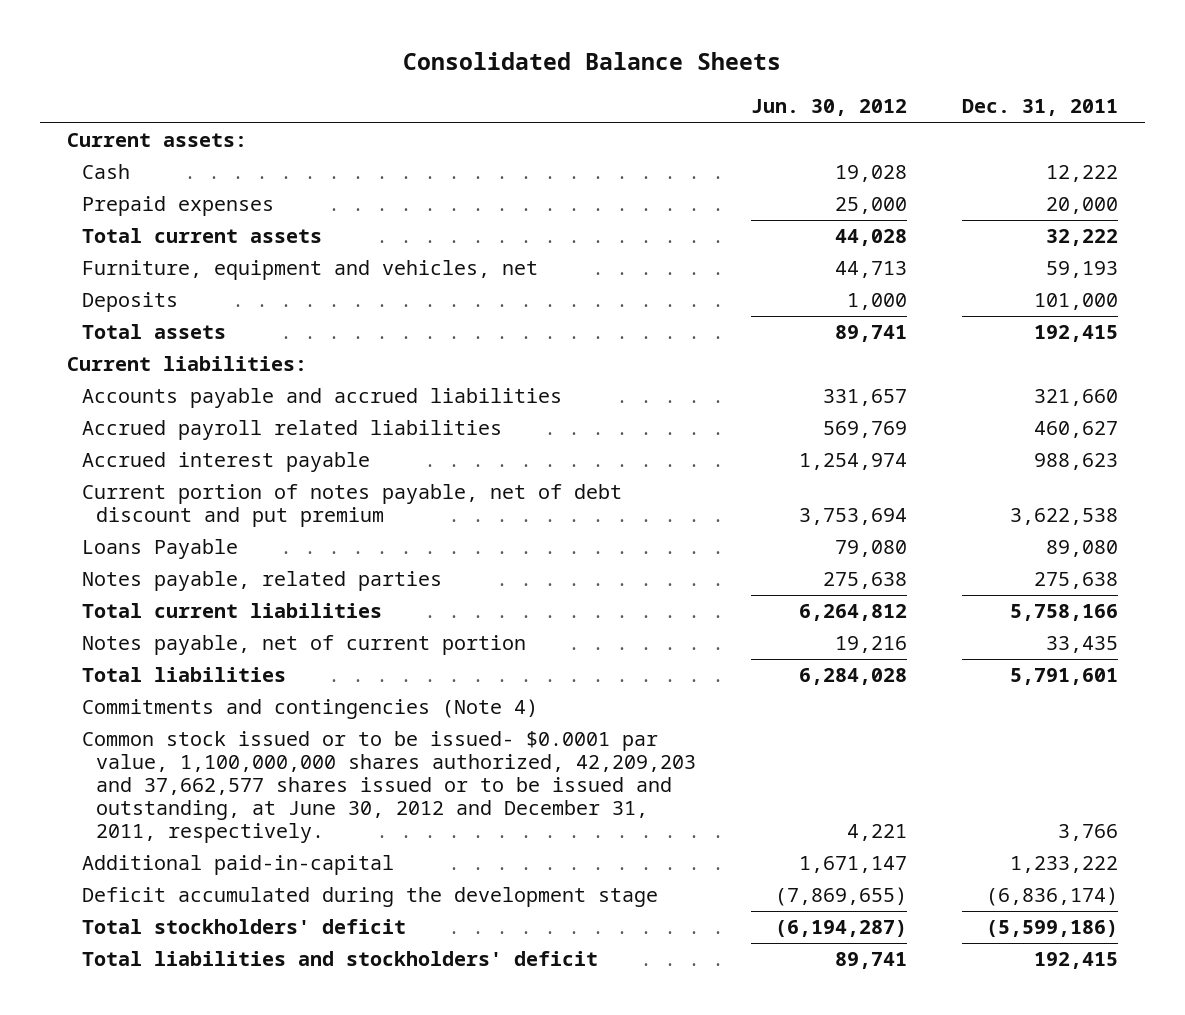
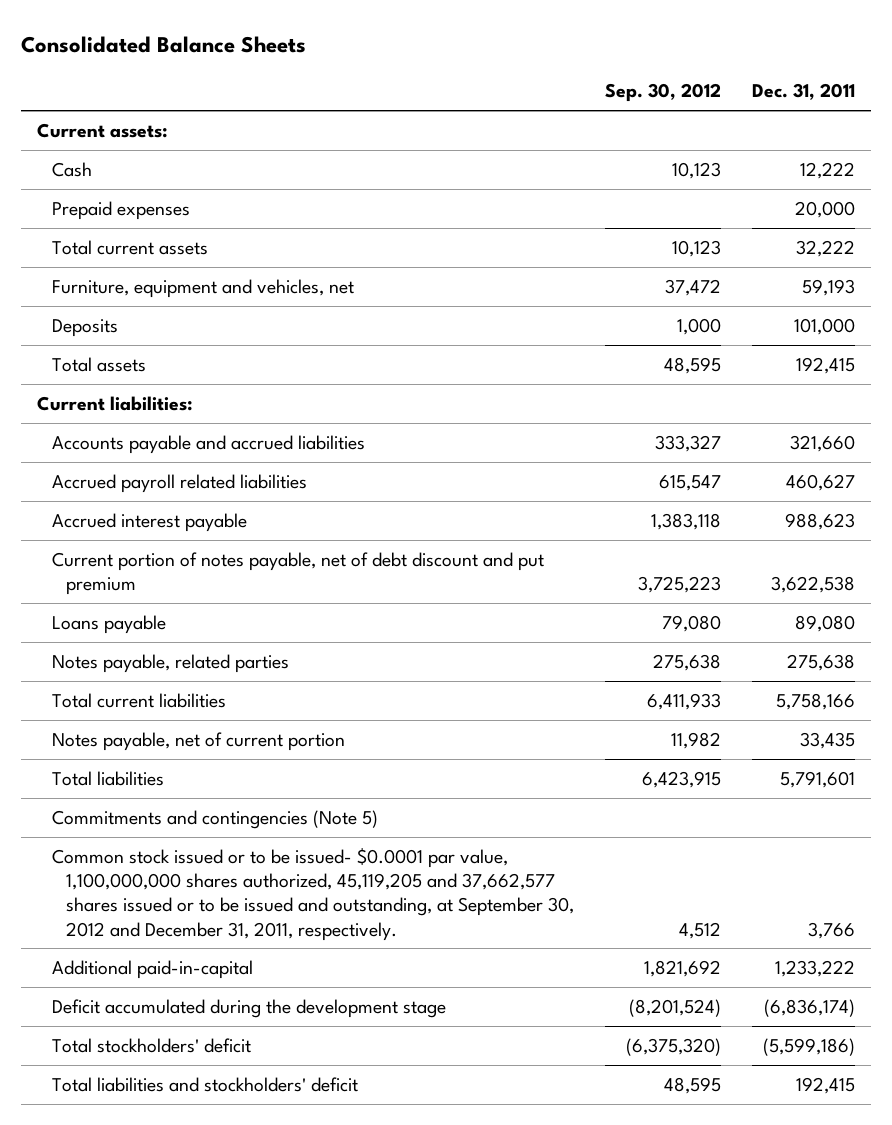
- | Jun. 30, 2012 | Dec. 31, 2011
+ | Sep. 30, 2012 | Dec. 31, 2011
- Loans Payable | 79,080 | 89,080
+ Loans payable | 79,080 | 89,080
- Commitments and contingencies (Note 4)
- Common stock issued or to be issued- $0.0001 par value, 1,100,000,000 shares authorized, 42,209,203 and 37,662,577 shares issued or to be issued and outstanding, at June 30, 2012 and December 31, 2011, respectively. | 4,221 | 3,766
+ Commitments and contingencies (Note 5)
+ Common stock issued or to be issued- $0.0001 par value, 1,100,000,000 shares authorized, 45,119,205 and 37,662,577 shares issued or to be issued and outstanding, at September 30, 2012 and December 31, 2011, respectively. | 4,512 | 3,766

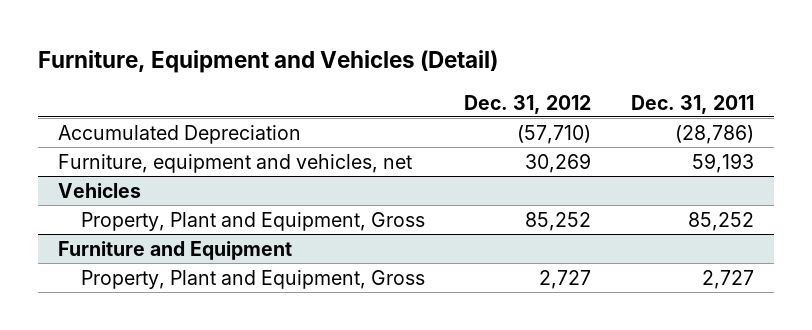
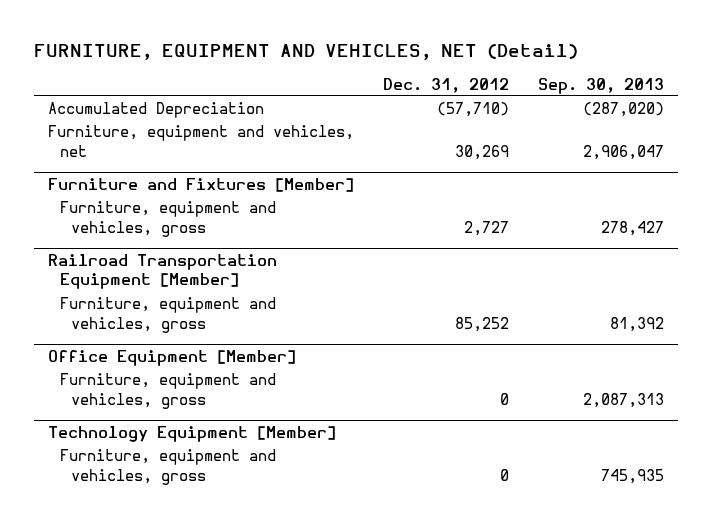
- Furniture, Equipment and Vehicles (Detail)
+ FURNITURE, EQUIPMENT AND VEHICLES, NET (Detail)
- | Dec. 31, 2012 | Dec. 31, 2011
+ | Dec. 31, 2012 | Sep. 30, 2013
- Vehicles
- Property, Plant and Equipment, Gross | 85,252 | 85,252
- Furniture and Equipment
- Property, Plant and Equipment, Gross | 2,727 | 2,727
+ Furniture and Fixtures [Member]
+ Furniture, equipment and vehicles, gross | 2,727 | 278,427
+ Railroad Transportation Equipment [Member]
+ Furniture, equipment and vehicles, gross | 85,252 | 81,392
+ Office Equipment [Member]
+ Furniture, equipment and vehicles, gross | 0 | 2,087,313
+ Technology Equipment [Member]
+ Furniture, equipment and vehicles, gross | 0 | 745,935

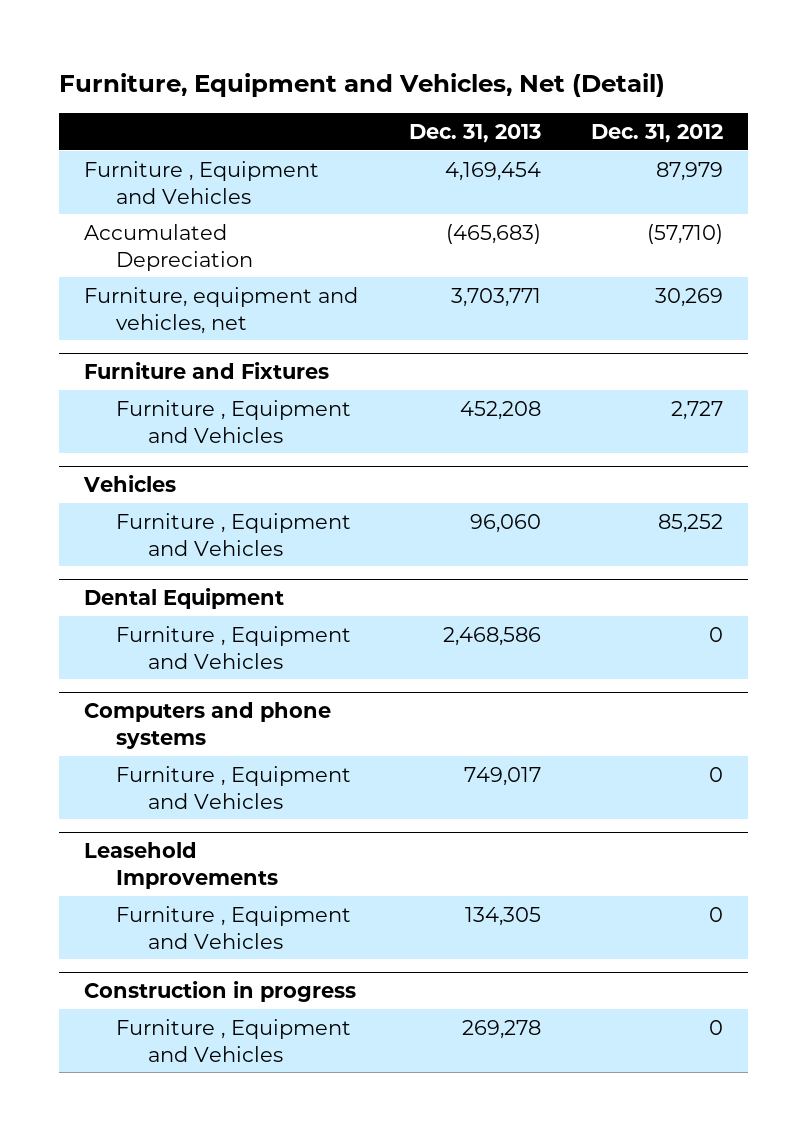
- FURNITURE, EQUIPMENT AND VEHICLES, NET (Detail)
+ Furniture, Equipment and Vehicles, Net (Detail)
- | Dec. 31, 2012 | Sep. 30, 2013
+ | Dec. 31, 2013 | Dec. 31, 2012
+ Furniture , Equipment and Vehicles | 4,169,454 | 87,979
- Furniture and Fixtures [Member]
- Furniture, equipment and vehicles, gross | 2,727 | 278,427
- Railroad Transportation Equipment [Member]
- Furniture, equipment and vehicles, gross | 85,252 | 81,392
- Office Equipment [Member]
- Furniture, equipment and vehicles, gross | 0 | 2,087,313
- Technology Equipment [Member]
- Furniture, equipment and vehicles, gross | 0 | 745,935
+ Furniture and Fixtures
+ Furniture , Equipment and Vehicles | 452,208 | 2,727
+ Vehicles
+ Furniture , Equipment and Vehicles | 96,060 | 85,252
+ Dental Equipment
+ Furniture , Equipment and Vehicles | 2,468,586 | 0
+ Computers and phone systems
+ Furniture , Equipment and Vehicles | 749,017 | 0
+ Leasehold Improvements
+ Furniture , Equipment and Vehicles | 134,305 | 0
+ Construction in progress
+ Furniture , Equipment and Vehicles | 269,278 | 0

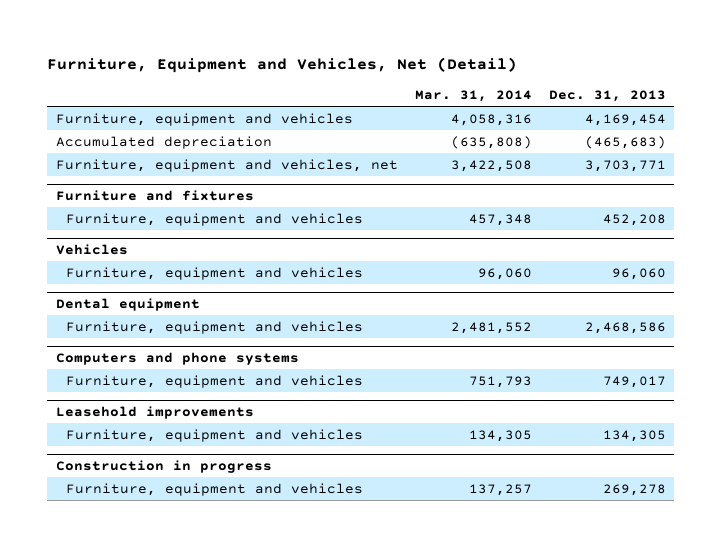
- | Dec. 31, 2013 | Dec. 31, 2012
+ | Mar. 31, 2014 | Dec. 31, 2013
- Furniture , Equipment and Vehicles | 4,169,454 | 87,979
- Accumulated Depreciation | (465,683) | (57,710)
+ Furniture, equipment and vehicles | 4,058,316 | 4,169,454
+ Accumulated depreciation | (635,808) | (465,683)
- Furniture and Fixtures
- Furniture , Equipment and Vehicles | 452,208 | 2,727
+ Furniture and fixtures
+ Furniture, equipment and vehicles | 457,348 | 452,208
@ Vehicles
- Furniture , Equipment and Vehicles | 96,060 | 85,252
- Dental Equipment
- Furniture , Equipment and Vehicles | 2,468,586 | 0
@ Vehicles
+ Furniture, equipment and vehicles | 96,060 | 96,060
+ Dental equipment
+ Furniture, equipment and vehicles | 2,481,552 | 2,468,586
@ Computers and phone systems
- Furniture , Equipment and Vehicles | 749,017 | 0
- Leasehold Improvements
- Furniture , Equipment and Vehicles | 134,305 | 0
@ Computers and phone systems
+ Furniture, equipment and vehicles | 751,793 | 749,017
+ Leasehold improvements
+ Furniture, equipment and vehicles | 134,305 | 134,305
@ Construction in progress
- Furniture , Equipment and Vehicles | 269,278 | 0
+ Furniture, equipment and vehicles | 137,257 | 269,278

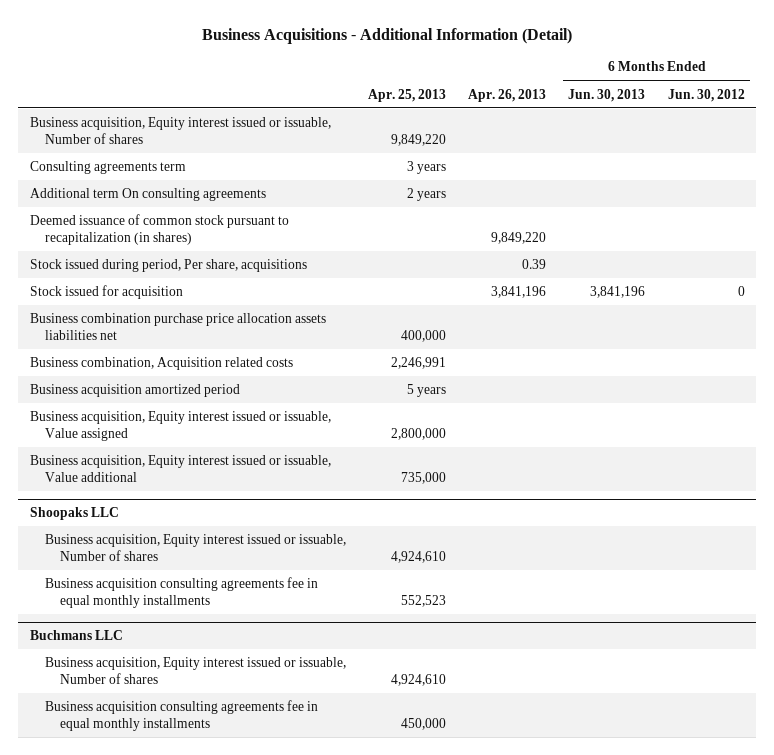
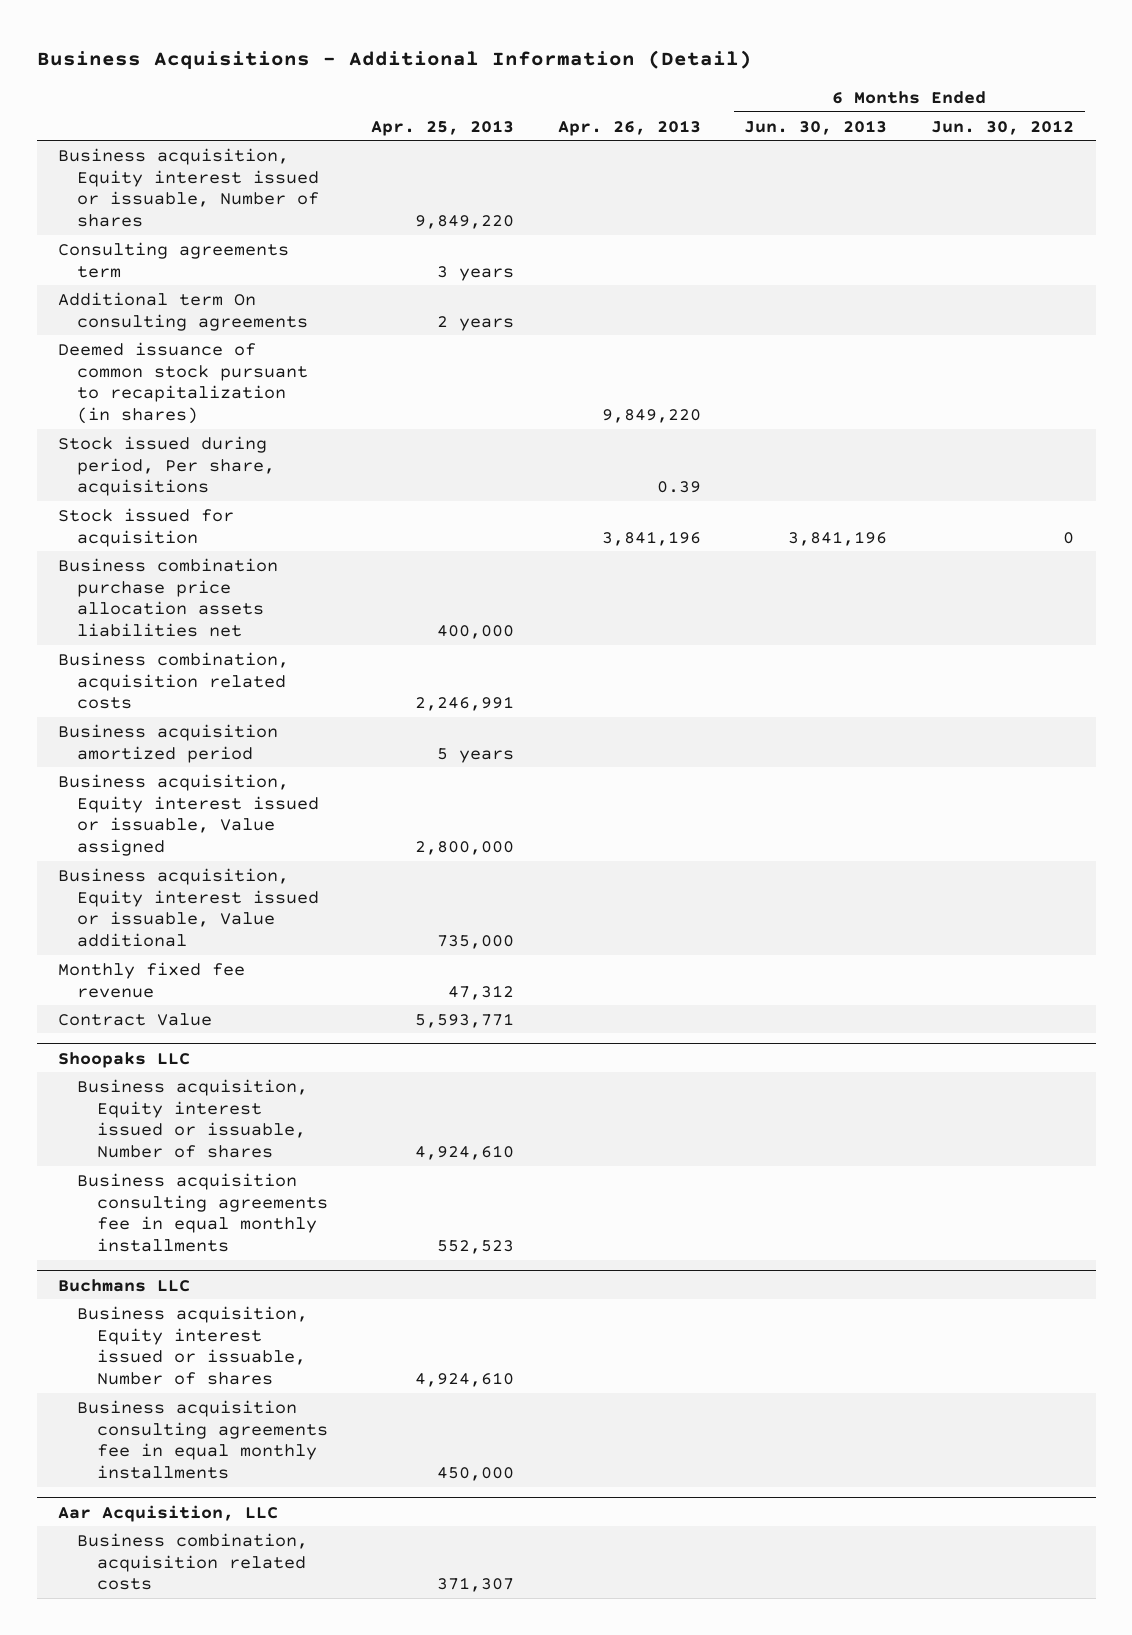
- Business combination, Acquisition related costs | 2,246,991 | | |
+ Business combination, acquisition related costs | 2,246,991 | | |
+ Monthly fixed fee revenue | 47,312 | | |
+ Contract Value | 5,593,771 | | |
+ Aar Acquisition, LLC
+ Business combination, acquisition related costs | 371,307 | | |

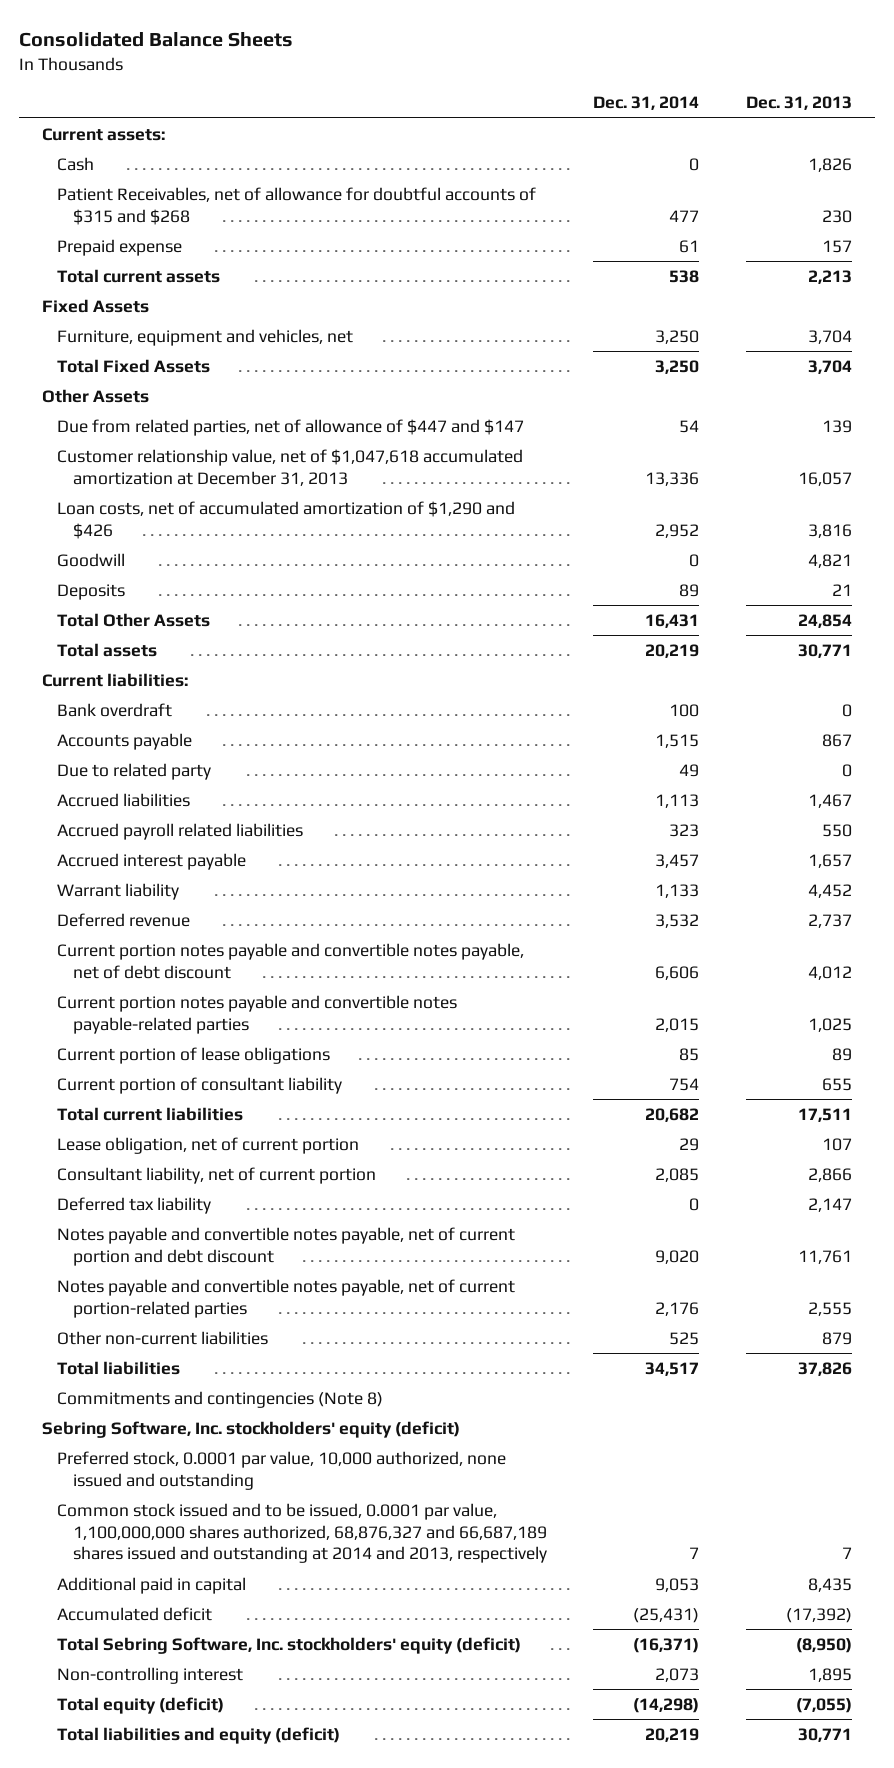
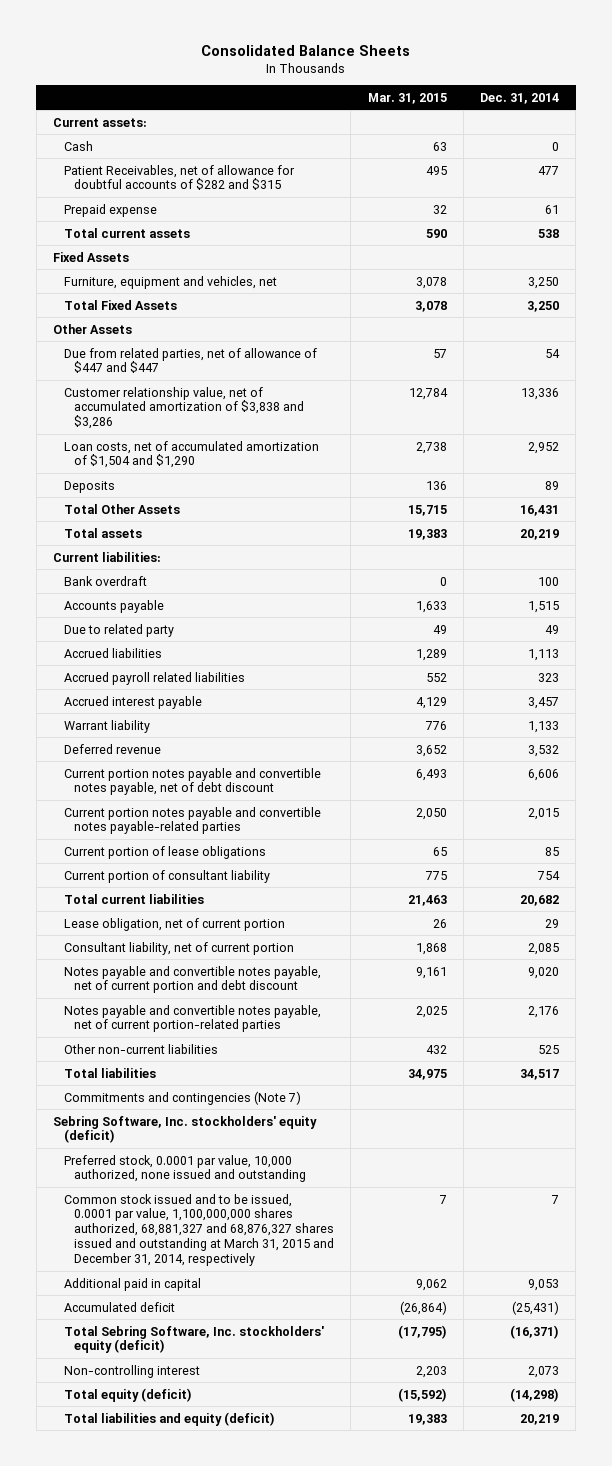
- | Dec. 31, 2014 | Dec. 31, 2013
+ | Mar. 31, 2015 | Dec. 31, 2014
- Patient Receivables, net of allowance for doubtful accounts of $315 and $268 | 477 | 230
+ Patient Receivables, net of allowance for doubtful accounts of $282 and $315 | 495 | 477
- Due from related parties, net of allowance of $447 and $147 | 54 | 139
- Customer relationship value, net of $1,047,618 accumulated amortization at December 31, 2013 | 13,336 | 16,057
- Loan costs, net of accumulated amortization of $1,290 and $426 | 2,952 | 3,816
- Goodwill | 0 | 4,821
+ Due from related parties, net of allowance of $447 and $447 | 57 | 54
+ Customer relationship value, net of accumulated amortization of $3,838 and $3,286 | 12,784 | 13,336
+ Loan costs, net of accumulated amortization of $1,504 and $1,290 | 2,738 | 2,952
- Deferred tax liability | 0 | 2,147
- Commitments and contingencies (Note 8)
+ Commitments and contingencies (Note 7)
- Common stock issued and to be issued, 0.0001 par value, 1,100,000,000 shares authorized, 68,876,327 and 66,687,189 shares issued and outstanding at 2014 and 2013, respectively | 7 | 7
+ Common stock issued and to be issued, 0.0001 par value, 1,100,000,000 shares authorized, 68,881,327 and 68,876,327 shares issued and outstanding at March 31, 2015 and December 31, 2014, respectively | 7 | 7

